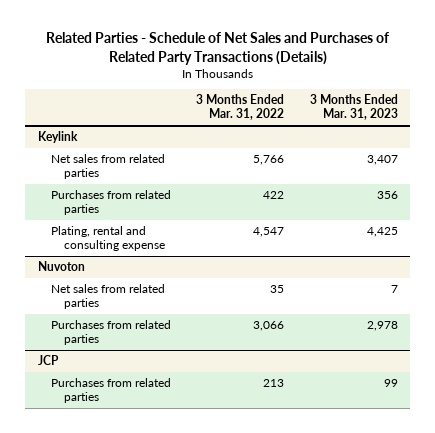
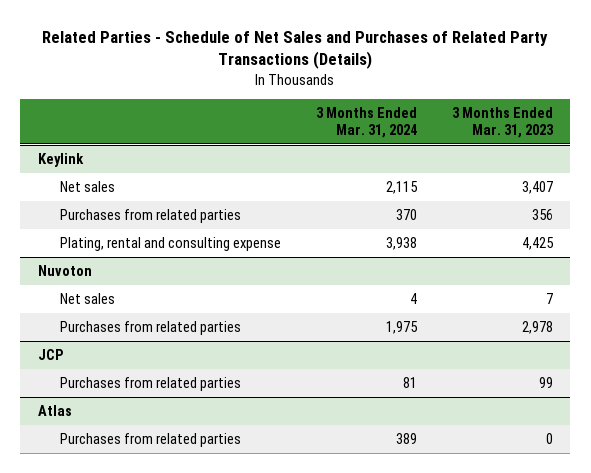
- | 3 Months Ended Mar. 31, 2022 | 3 Months Ended Mar. 31, 2023
+ | 3 Months Ended Mar. 31, 2024 | 3 Months Ended Mar. 31, 2023
@ Keylink
- Net sales from related parties | 5,766 | 3,407
+ Net sales | 2,115 | 3,407
@ Nuvoton
- Net sales from related parties | 35 | 7
+ Net sales | 4 | 7
+ Atlas
+ Purchases from related parties | 389 | 0

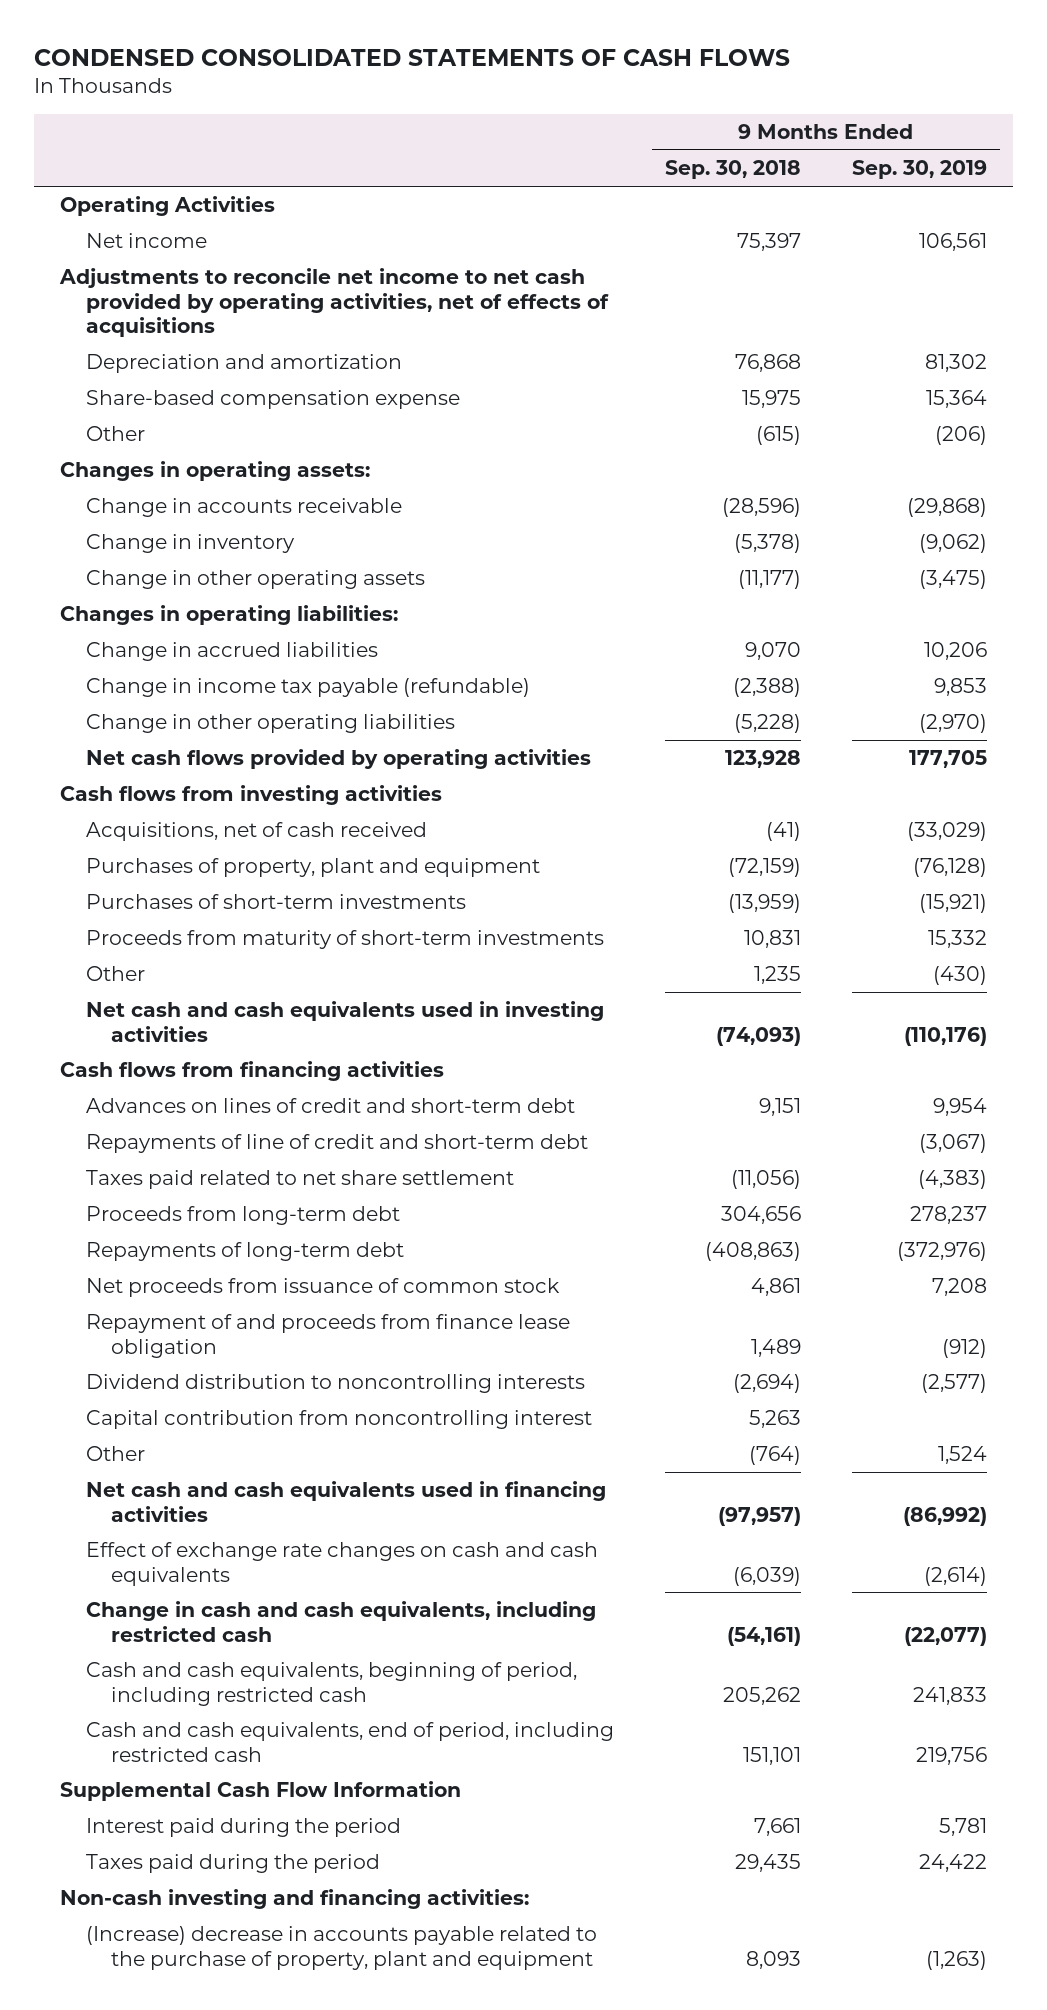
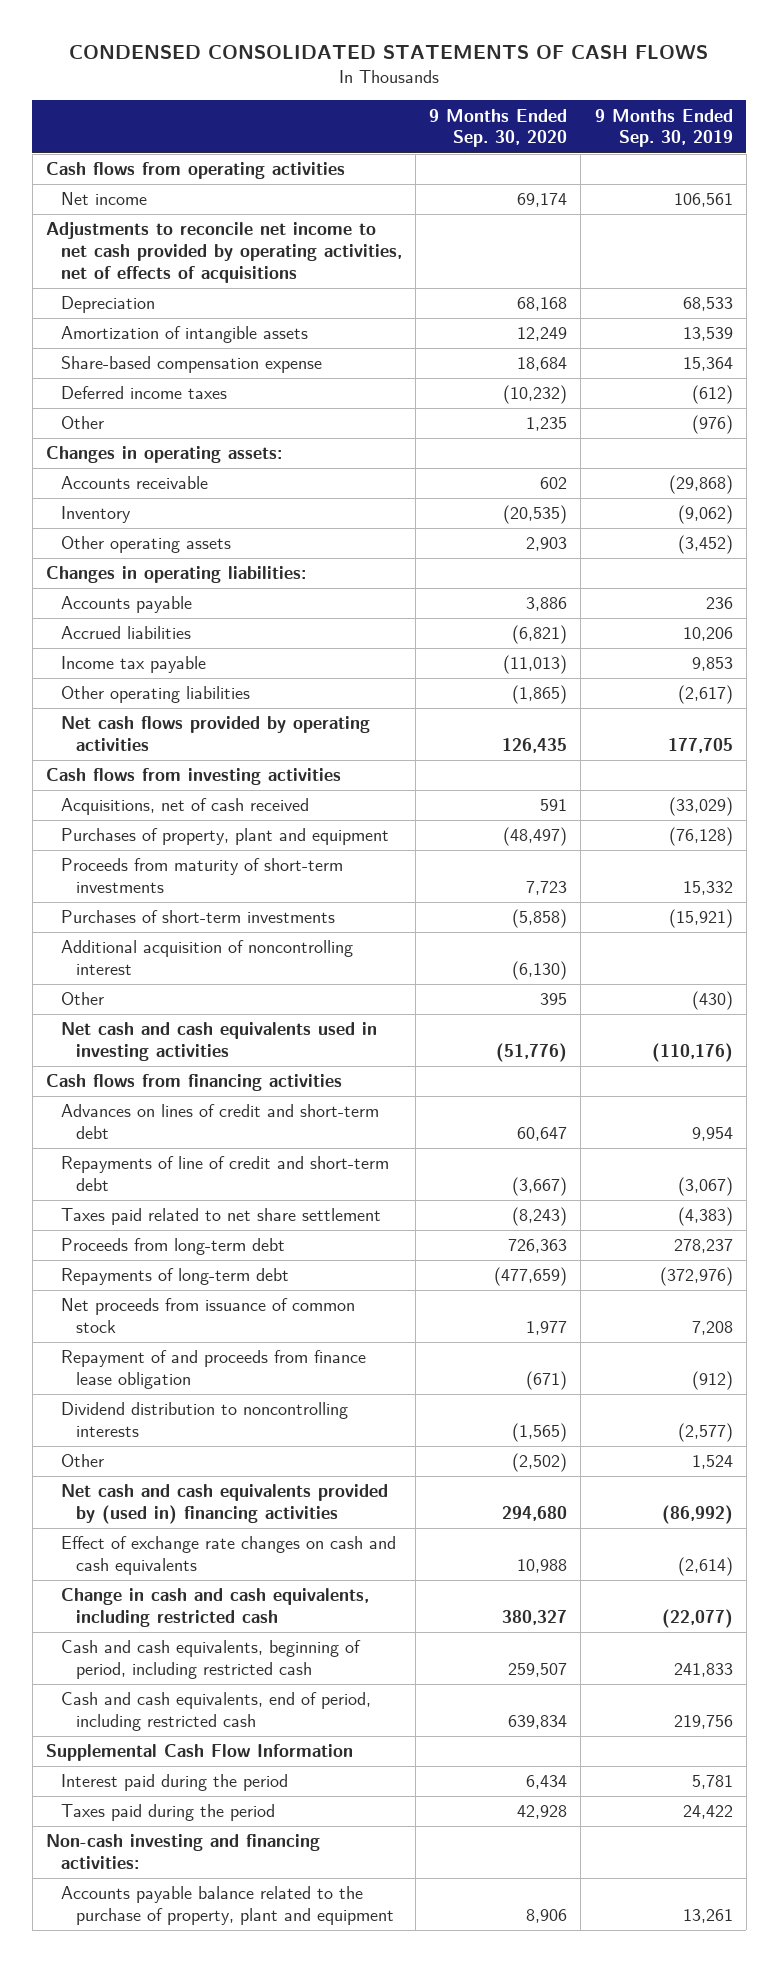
- | 9 Months Ended Sep. 30, 2018 | 9 Months Ended Sep. 30, 2019
+ | 9 Months Ended Sep. 30, 2020 | 9 Months Ended Sep. 30, 2019
- Operating Activities
+ Cash flows from operating activities
- Depreciation and amortization | 76,868 | 81,302
+ Depreciation | 68,168 | 68,533
+ Amortization of intangible assets | 12,249 | 13,539
- Other | (615) | (206)
+ Deferred income taxes | (10,232) | (612)
+ Other | 1,235 | (976)
- Change in accounts receivable | (28,596) | (29,868)
- Change in inventory | (5,378) | (9,062)
- Change in other operating assets | (11,177) | (3,475)
+ Accounts receivable | 602 | (29,868)
+ Inventory | (20,535) | (9,062)
+ Other operating assets | 2,903 | (3,452)
- Change in accrued liabilities | 9,070 | 10,206
- Change in income tax payable (refundable) | (2,388) | 9,853
- Change in other operating liabilities | (5,228) | (2,970)
+ Accounts payable | 3,886 | 236
+ Accrued liabilities | (6,821) | 10,206
+ Income tax payable | (11,013) | 9,853
+ Other operating liabilities | (1,865) | (2,617)
moved down: Purchases of short-term investments | (5,858) | (15,921)
+ Additional acquisition of noncontrolling interest | (6,130) |
- Capital contribution from noncontrolling interest | 5,263 |
- Net cash and cash equivalents used in financing activities | (97,957) | (86,992)
+ Net cash and cash equivalents provided by (used in) financing activities | 294,680 | (86,992)
- (Increase) decrease in accounts payable related to the purchase of property, plant and equipment | 8,093 | (1,263)
+ Accounts payable balance related to the purchase of property, plant and equipment | 8,906 | 13,261

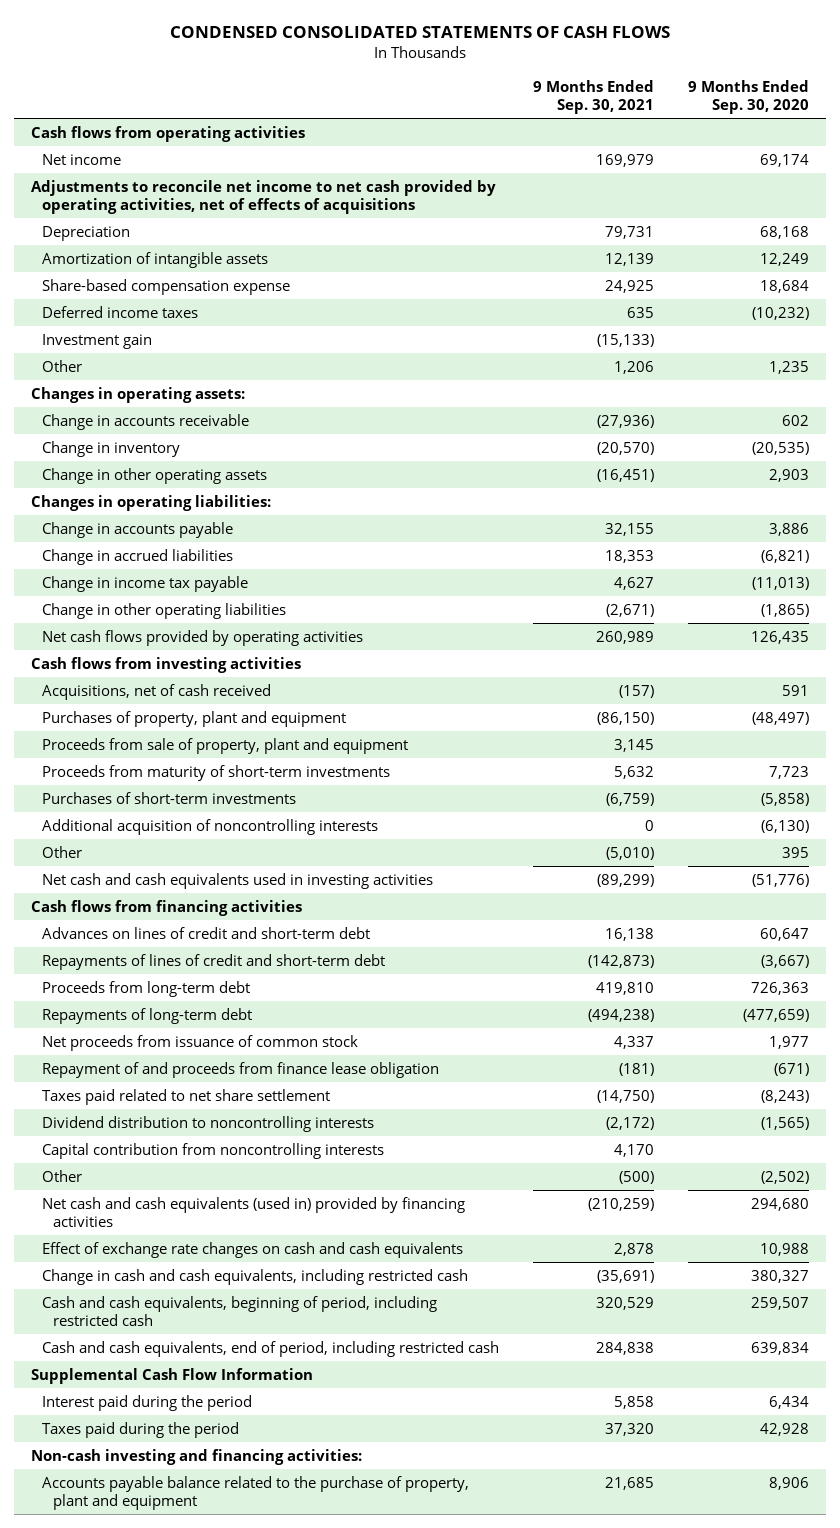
- | 9 Months Ended Sep. 30, 2020 | 9 Months Ended Sep. 30, 2019
+ | 9 Months Ended Sep. 30, 2021 | 9 Months Ended Sep. 30, 2020
+ Investment gain | (15,133) |
- Accounts receivable | 602 | (29,868)
- Inventory | (20,535) | (9,062)
- Other operating assets | 2,903 | (3,452)
+ Change in accounts receivable | (27,936) | 602
+ Change in inventory | (20,570) | (20,535)
+ Change in other operating assets | (16,451) | 2,903
- Accounts payable | 3,886 | 236
- Accrued liabilities | (6,821) | 10,206
- Income tax payable | (11,013) | 9,853
- Other operating liabilities | (1,865) | (2,617)
+ Change in accounts payable | 32,155 | 3,886
+ Change in accrued liabilities | 18,353 | (6,821)
+ Change in income tax payable | 4,627 | (11,013)
+ Change in other operating liabilities | (2,671) | (1,865)
+ Proceeds from sale of property, plant and equipment | 3,145 |
- Additional acquisition of noncontrolling interest | (6,130) |
+ Additional acquisition of noncontrolling interests | 0 | (6,130)
- Repayments of line of credit and short-term debt | (3,667) | (3,067)
+ Repayments of lines of credit and short-term debt | (142,873) | (3,667)
moved down: Taxes paid related to net share settlement | (14,750) | (8,243)
+ Capital contribution from noncontrolling interests | 4,170 |
- Net cash and cash equivalents provided by (used in) financing activities | 294,680 | (86,992)
+ Net cash and cash equivalents (used in) provided by financing activities | (210,259) | 294,680

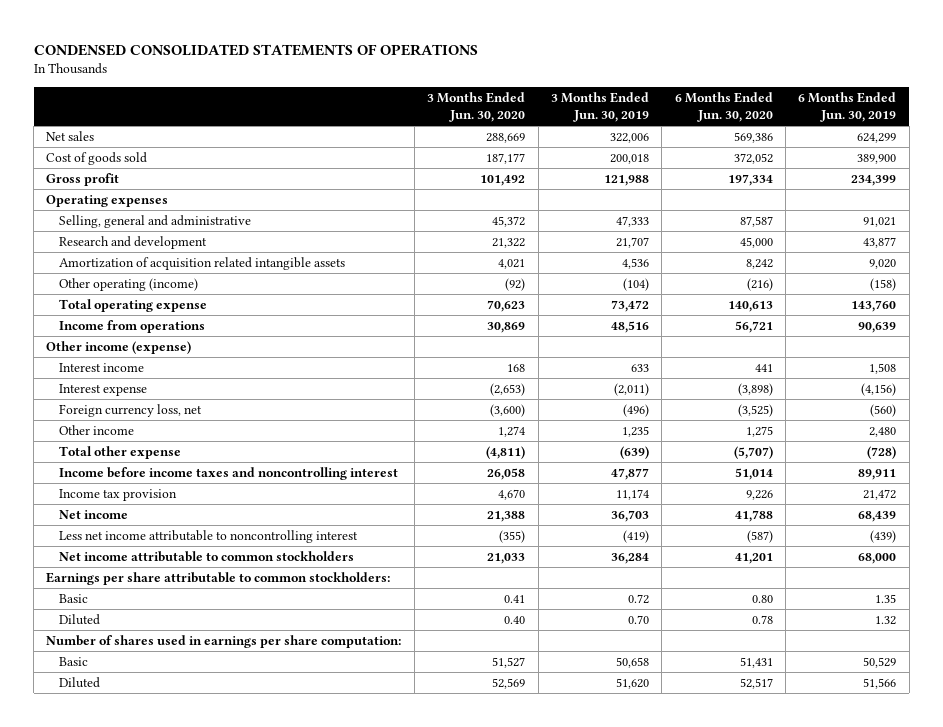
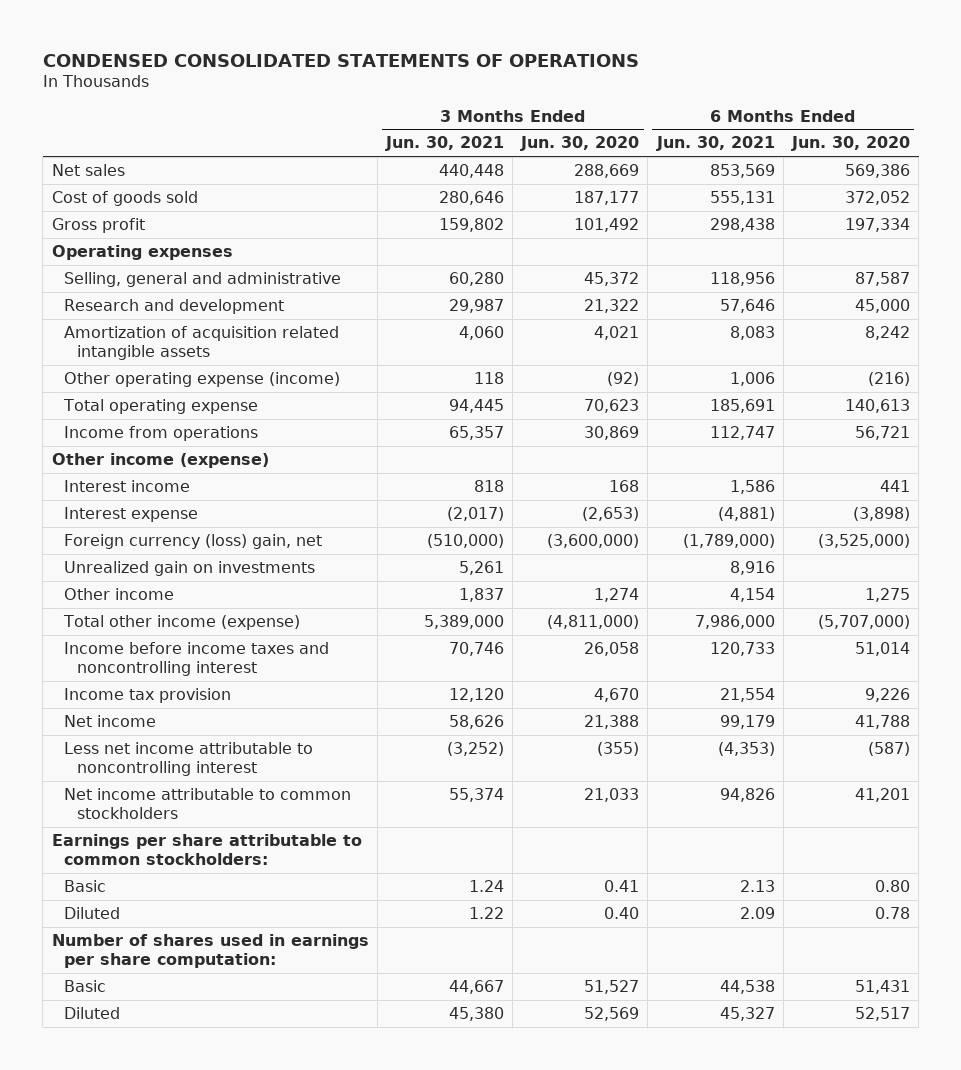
- | 3 Months Ended Jun. 30, 2020 | 3 Months Ended Jun. 30, 2019 | 6 Months Ended Jun. 30, 2020 | 6 Months Ended Jun. 30, 2019
+ | 3 Months Ended Jun. 30, 2021 | 3 Months Ended Jun. 30, 2020 | 6 Months Ended Jun. 30, 2021 | 6 Months Ended Jun. 30, 2020
- Other operating (income) | (92) | (104) | (216) | (158)
+ Other operating expense (income) | 118 | (92) | 1,006 | (216)
- Foreign currency loss, net | (3,600) | (496) | (3,525) | (560)
+ Foreign currency (loss) gain, net | (510,000) | (3,600,000) | (1,789,000) | (3,525,000)
+ Unrealized gain on investments | 5,261 | | 8,916 |
- Total other expense | (4,811) | (639) | (5,707) | (728)
+ Total other income (expense) | 5,389,000 | (4,811,000) | 7,986,000 | (5,707,000)

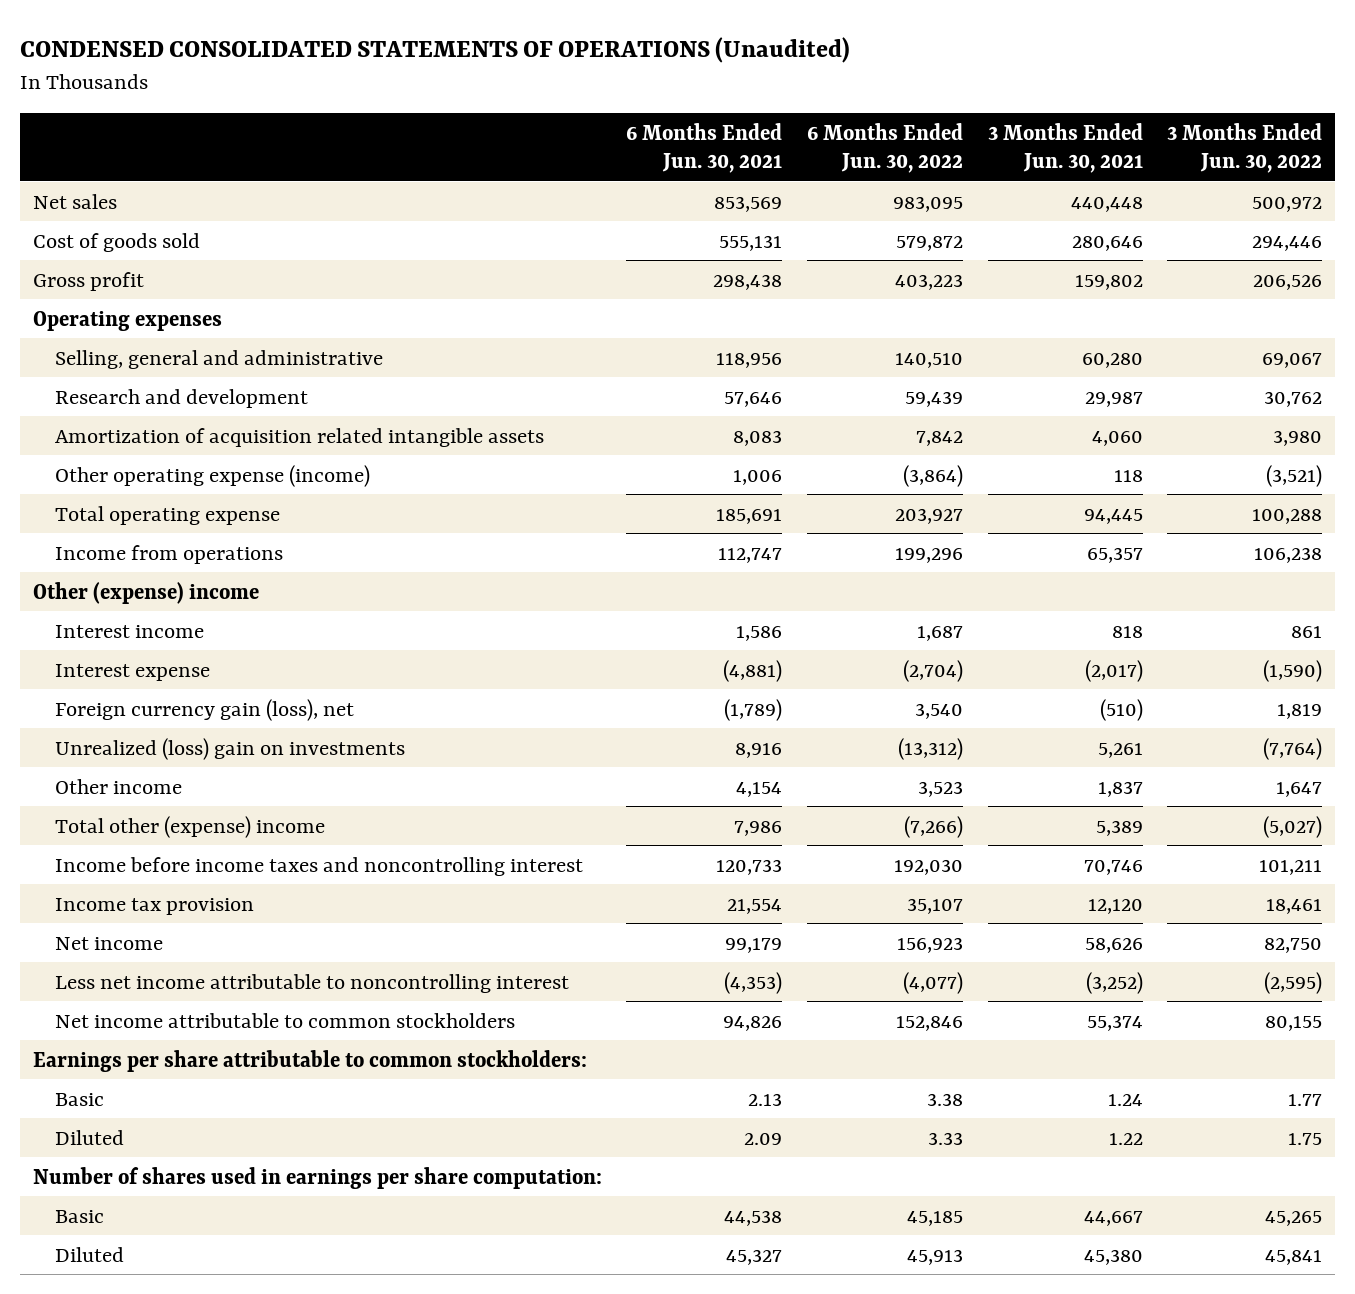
- CONDENSED CONSOLIDATED STATEMENTS OF OPERATIONS
+ CONDENSED CONSOLIDATED STATEMENTS OF OPERATIONS (Unaudited)
- | 3 Months Ended Jun. 30, 2021 | 3 Months Ended Jun. 30, 2020 | 6 Months Ended Jun. 30, 2021 | 6 Months Ended Jun. 30, 2020
+ | 6 Months Ended Jun. 30, 2021 | 6 Months Ended Jun. 30, 2022 | 3 Months Ended Jun. 30, 2021 | 3 Months Ended Jun. 30, 2022
- Other income (expense)
+ Other (expense) income
- Foreign currency (loss) gain, net | (510,000) | (3,600,000) | (1,789,000) | (3,525,000)
- Unrealized gain on investments | 5,261 | | 8,916 |
+ Foreign currency gain (loss), net | (1,789) | 3,540 | (510) | 1,819
+ Unrealized (loss) gain on investments | 8,916 | (13,312) | 5,261 | (7,764)
- Total other income (expense) | 5,389,000 | (4,811,000) | 7,986,000 | (5,707,000)
+ Total other (expense) income | 7,986 | (7,266) | 5,389 | (5,027)

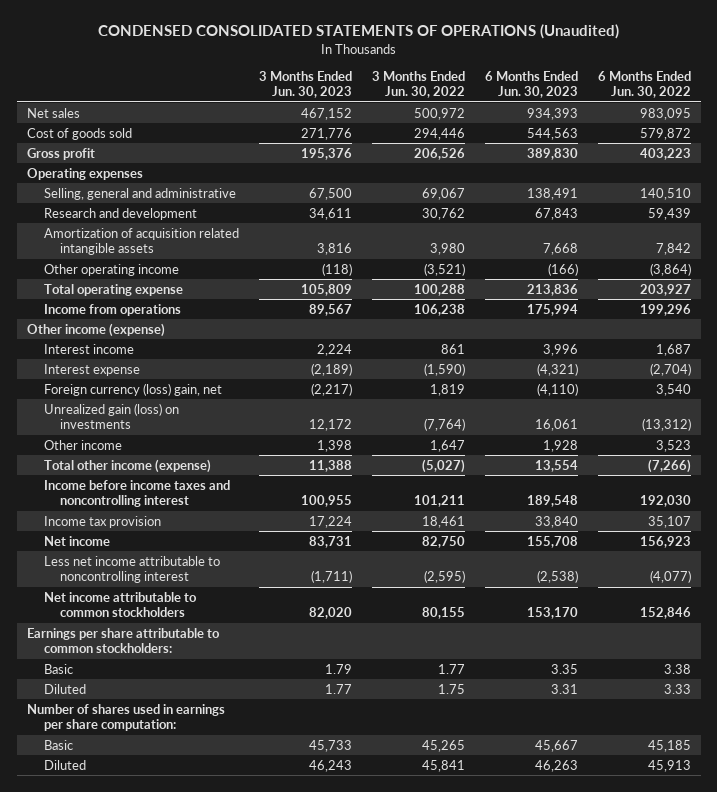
- | 6 Months Ended Jun. 30, 2021 | 6 Months Ended Jun. 30, 2022 | 3 Months Ended Jun. 30, 2021 | 3 Months Ended Jun. 30, 2022
+ | 3 Months Ended Jun. 30, 2023 | 3 Months Ended Jun. 30, 2022 | 6 Months Ended Jun. 30, 2023 | 6 Months Ended Jun. 30, 2022
- Other operating expense (income) | 1,006 | (3,864) | 118 | (3,521)
+ Other operating income | (118) | (3,521) | (166) | (3,864)
- Other (expense) income
+ Other income (expense)
- Foreign currency gain (loss), net | (1,789) | 3,540 | (510) | 1,819
- Unrealized (loss) gain on investments | 8,916 | (13,312) | 5,261 | (7,764)
+ Foreign currency (loss) gain, net | (2,217) | 1,819 | (4,110) | 3,540
+ Unrealized gain (loss) on investments | 12,172 | (7,764) | 16,061 | (13,312)
- Total other (expense) income | 7,986 | (7,266) | 5,389 | (5,027)
+ Total other income (expense) | 11,388 | (5,027) | 13,554 | (7,266)

